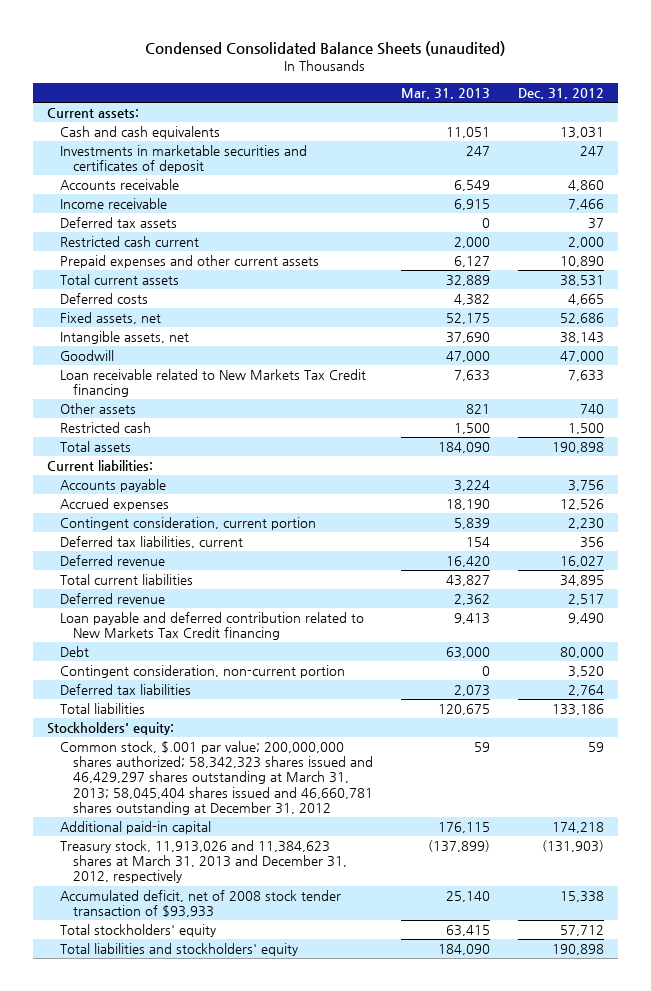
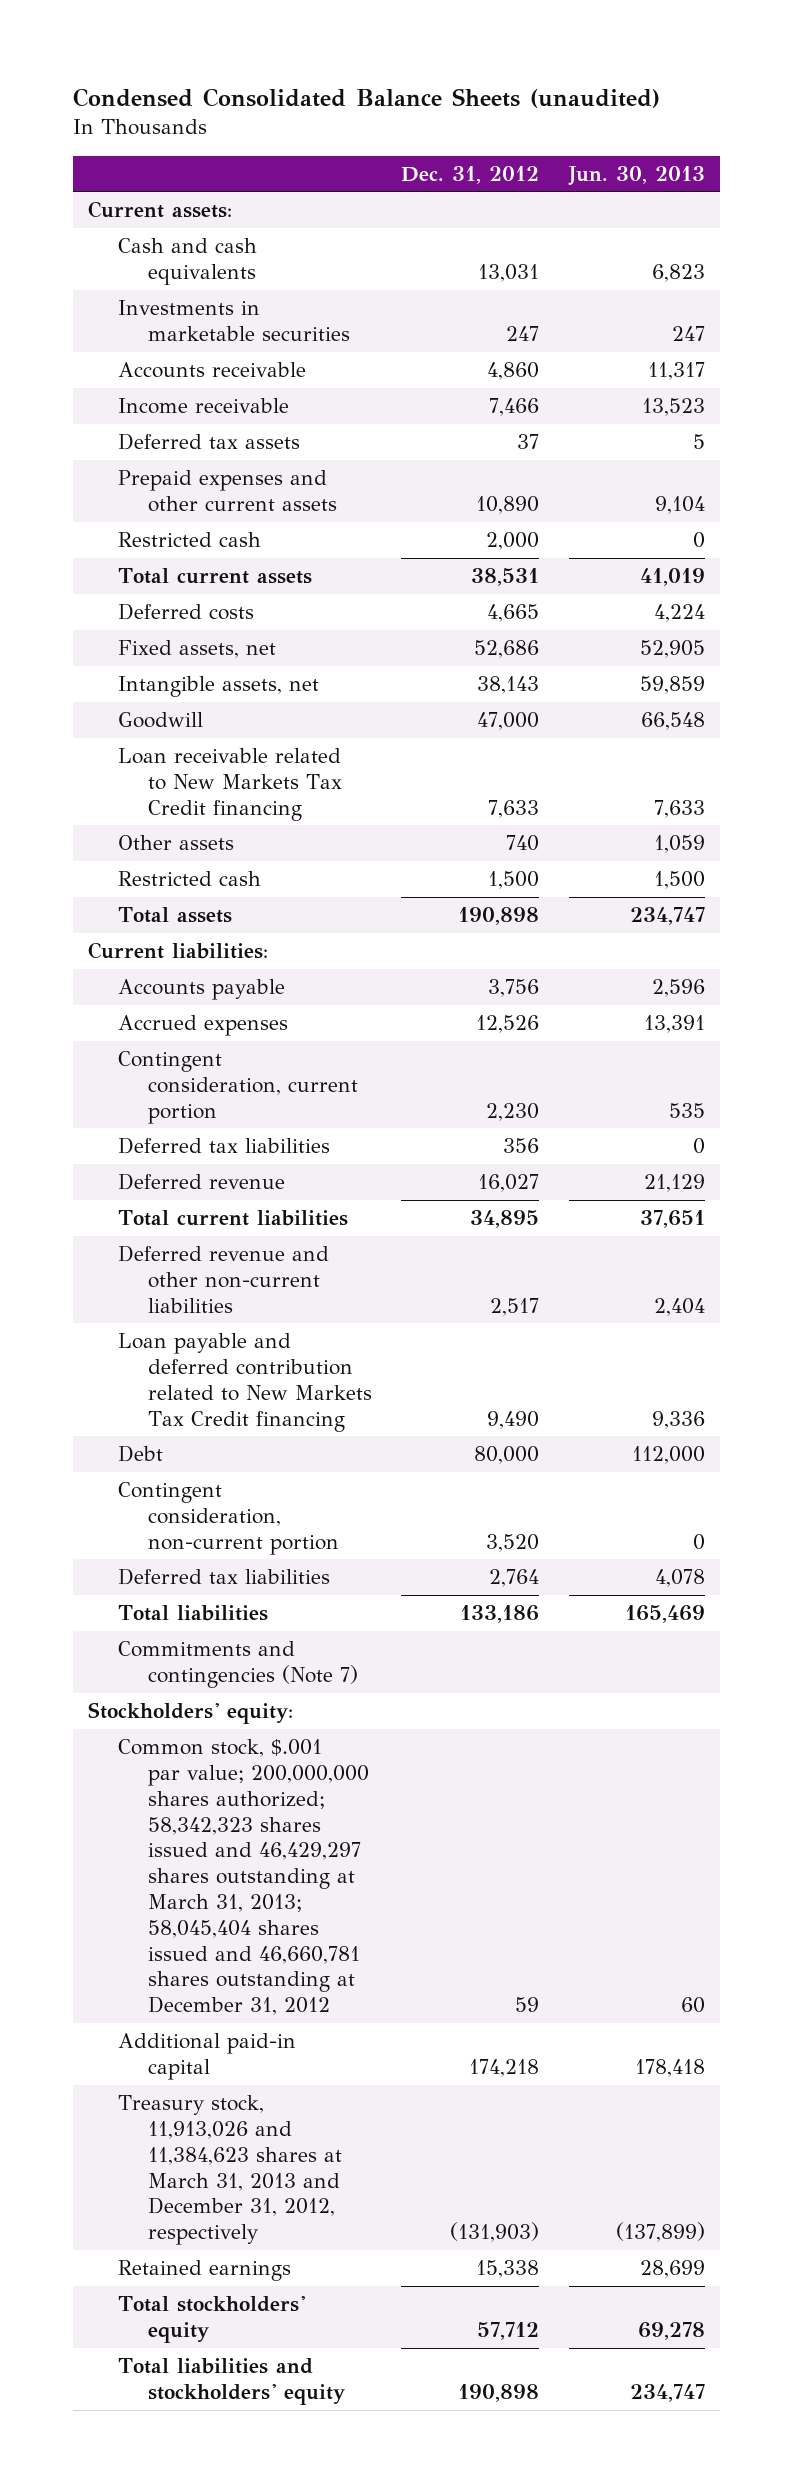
- | Mar. 31, 2013 | Dec. 31, 2012
+ | Dec. 31, 2012 | Jun. 30, 2013
- Investments in marketable securities and certificates of deposit | 247 | 247
+ Investments in marketable securities | 247 | 247
- Restricted cash current | 2,000 | 2,000
+ Restricted cash | 2,000 | 0
- Deferred tax liabilities, current | 154 | 356
+ Deferred tax liabilities | 356 | 0
- Deferred revenue | 2,362 | 2,517
+ Deferred revenue and other non-current liabilities | 2,517 | 2,404
+ Commitments and contingencies (Note 7)
- Accumulated deficit, net of 2008 stock tender transaction of $93,933 | 25,140 | 15,338
+ Retained earnings | 15,338 | 28,699

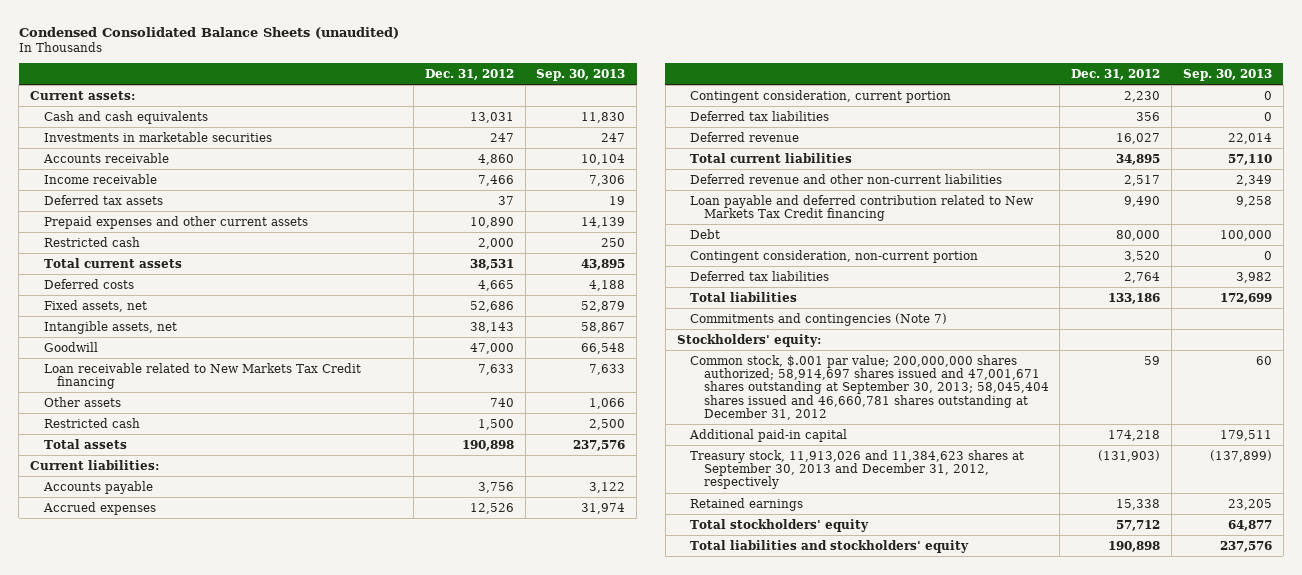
- | Dec. 31, 2012 | Jun. 30, 2013
+ | Dec. 31, 2012 | Sep. 30, 2013
- Common stock, $.001 par value; 200,000,000 shares authorized; 58,342,323 shares issued and 46,429,297 shares outstanding at March 31, 2013; 58,045,404 shares issued and 46,660,781 shares outstanding at December 31, 2012 | 59 | 60
+ Common stock, $.001 par value; 200,000,000 shares authorized; 58,914,697 shares issued and 47,001,671 shares outstanding at September 30, 2013; 58,045,404 shares issued and 46,660,781 shares outstanding at December 31, 2012 | 59 | 60
- Treasury stock, 11,913,026 and 11,384,623 shares at March 31, 2013 and December 31, 2012, respectively | (131,903) | (137,899)
+ Treasury stock, 11,913,026 and 11,384,623 shares at September 30, 2013 and December 31, 2012, respectively | (131,903) | (137,899)

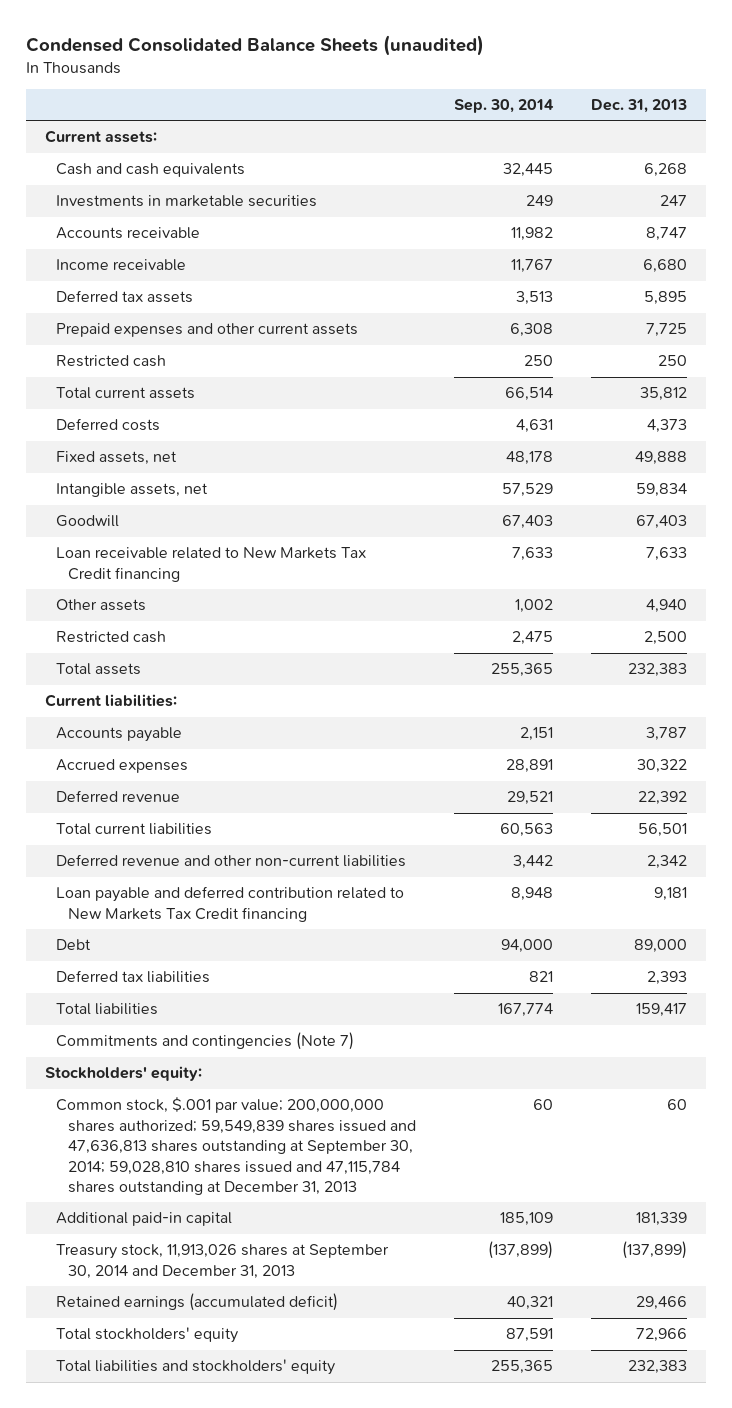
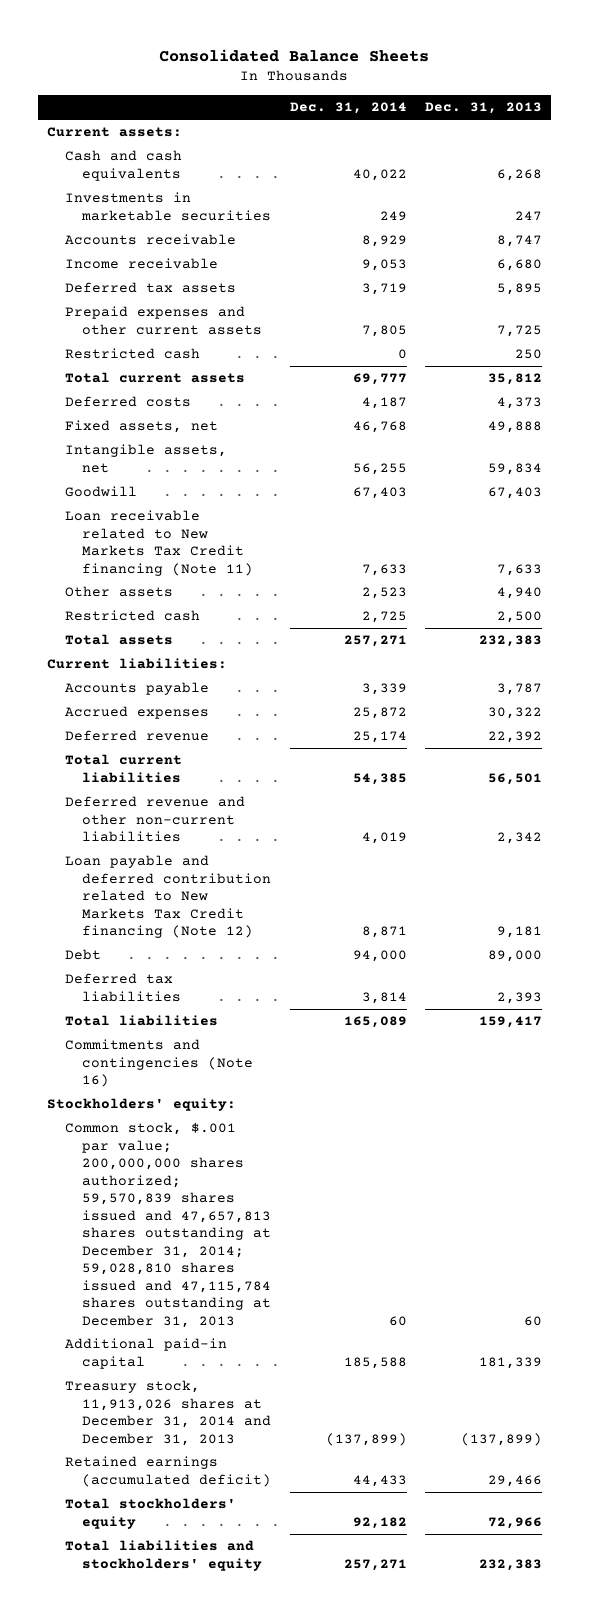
- Condensed Consolidated Balance Sheets (unaudited)
+ Consolidated Balance Sheets
- | Sep. 30, 2014 | Dec. 31, 2013
+ | Dec. 31, 2014 | Dec. 31, 2013
- Loan receivable related to New Markets Tax Credit financing | 7,633 | 7,633
+ Loan receivable related to New Markets Tax Credit financing (Note 11) | 7,633 | 7,633
- Loan payable and deferred contribution related to New Markets Tax Credit financing | 8,948 | 9,181
+ Loan payable and deferred contribution related to New Markets Tax Credit financing (Note 12) | 8,871 | 9,181
- Commitments and contingencies (Note 7)
+ Commitments and contingencies (Note 16)
- Common stock, $.001 par value; 200,000,000 shares authorized; 59,549,839 shares issued and 47,636,813 shares outstanding at September 30, 2014; 59,028,810 shares issued and 47,115,784 shares outstanding at December 31, 2013 | 60 | 60
+ Common stock, $.001 par value; 200,000,000 shares authorized; 59,570,839 shares issued and 47,657,813 shares outstanding at December 31, 2014; 59,028,810 shares issued and 47,115,784 shares outstanding at December 31, 2013 | 60 | 60
- Treasury stock, 11,913,026 shares at September 30, 2014 and December 31, 2013 | (137,899) | (137,899)
+ Treasury stock, 11,913,026 shares at December 31, 2014 and December 31, 2013 | (137,899) | (137,899)

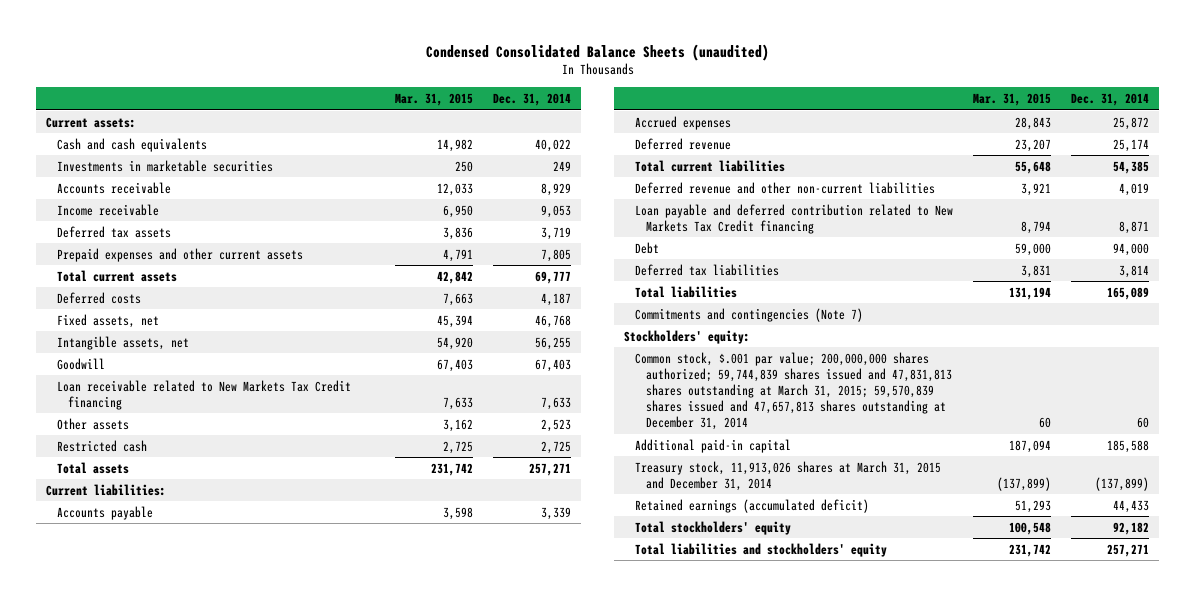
- Consolidated Balance Sheets
+ Condensed Consolidated Balance Sheets (unaudited)
- | Dec. 31, 2014 | Dec. 31, 2013
+ | Mar. 31, 2015 | Dec. 31, 2014
- Restricted cash | 0 | 250
- Loan receivable related to New Markets Tax Credit financing (Note 11) | 7,633 | 7,633
+ Loan receivable related to New Markets Tax Credit financing | 7,633 | 7,633
- Loan payable and deferred contribution related to New Markets Tax Credit financing (Note 12) | 8,871 | 9,181
+ Loan payable and deferred contribution related to New Markets Tax Credit financing | 8,794 | 8,871
- Commitments and contingencies (Note 16)
+ Commitments and contingencies (Note 7)
- Common stock, $.001 par value; 200,000,000 shares authorized; 59,570,839 shares issued and 47,657,813 shares outstanding at December 31, 2014; 59,028,810 shares issued and 47,115,784 shares outstanding at December 31, 2013 | 60 | 60
+ Common stock, $.001 par value; 200,000,000 shares authorized; 59,744,839 shares issued and 47,831,813 shares outstanding at March 31, 2015; 59,570,839 shares issued and 47,657,813 shares outstanding at December 31, 2014 | 60 | 60
- Treasury stock, 11,913,026 shares at December 31, 2014 and December 31, 2013 | (137,899) | (137,899)
+ Treasury stock, 11,913,026 shares at March 31, 2015 and December 31, 2014 | (137,899) | (137,899)

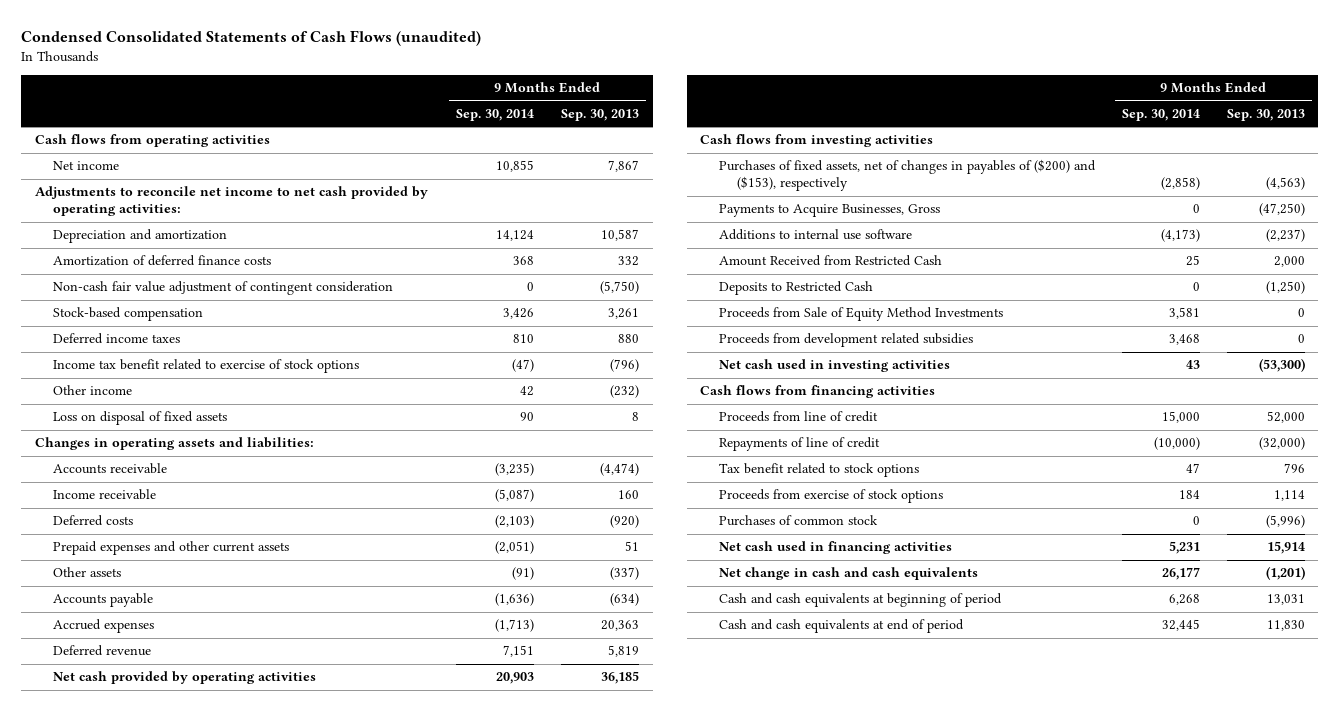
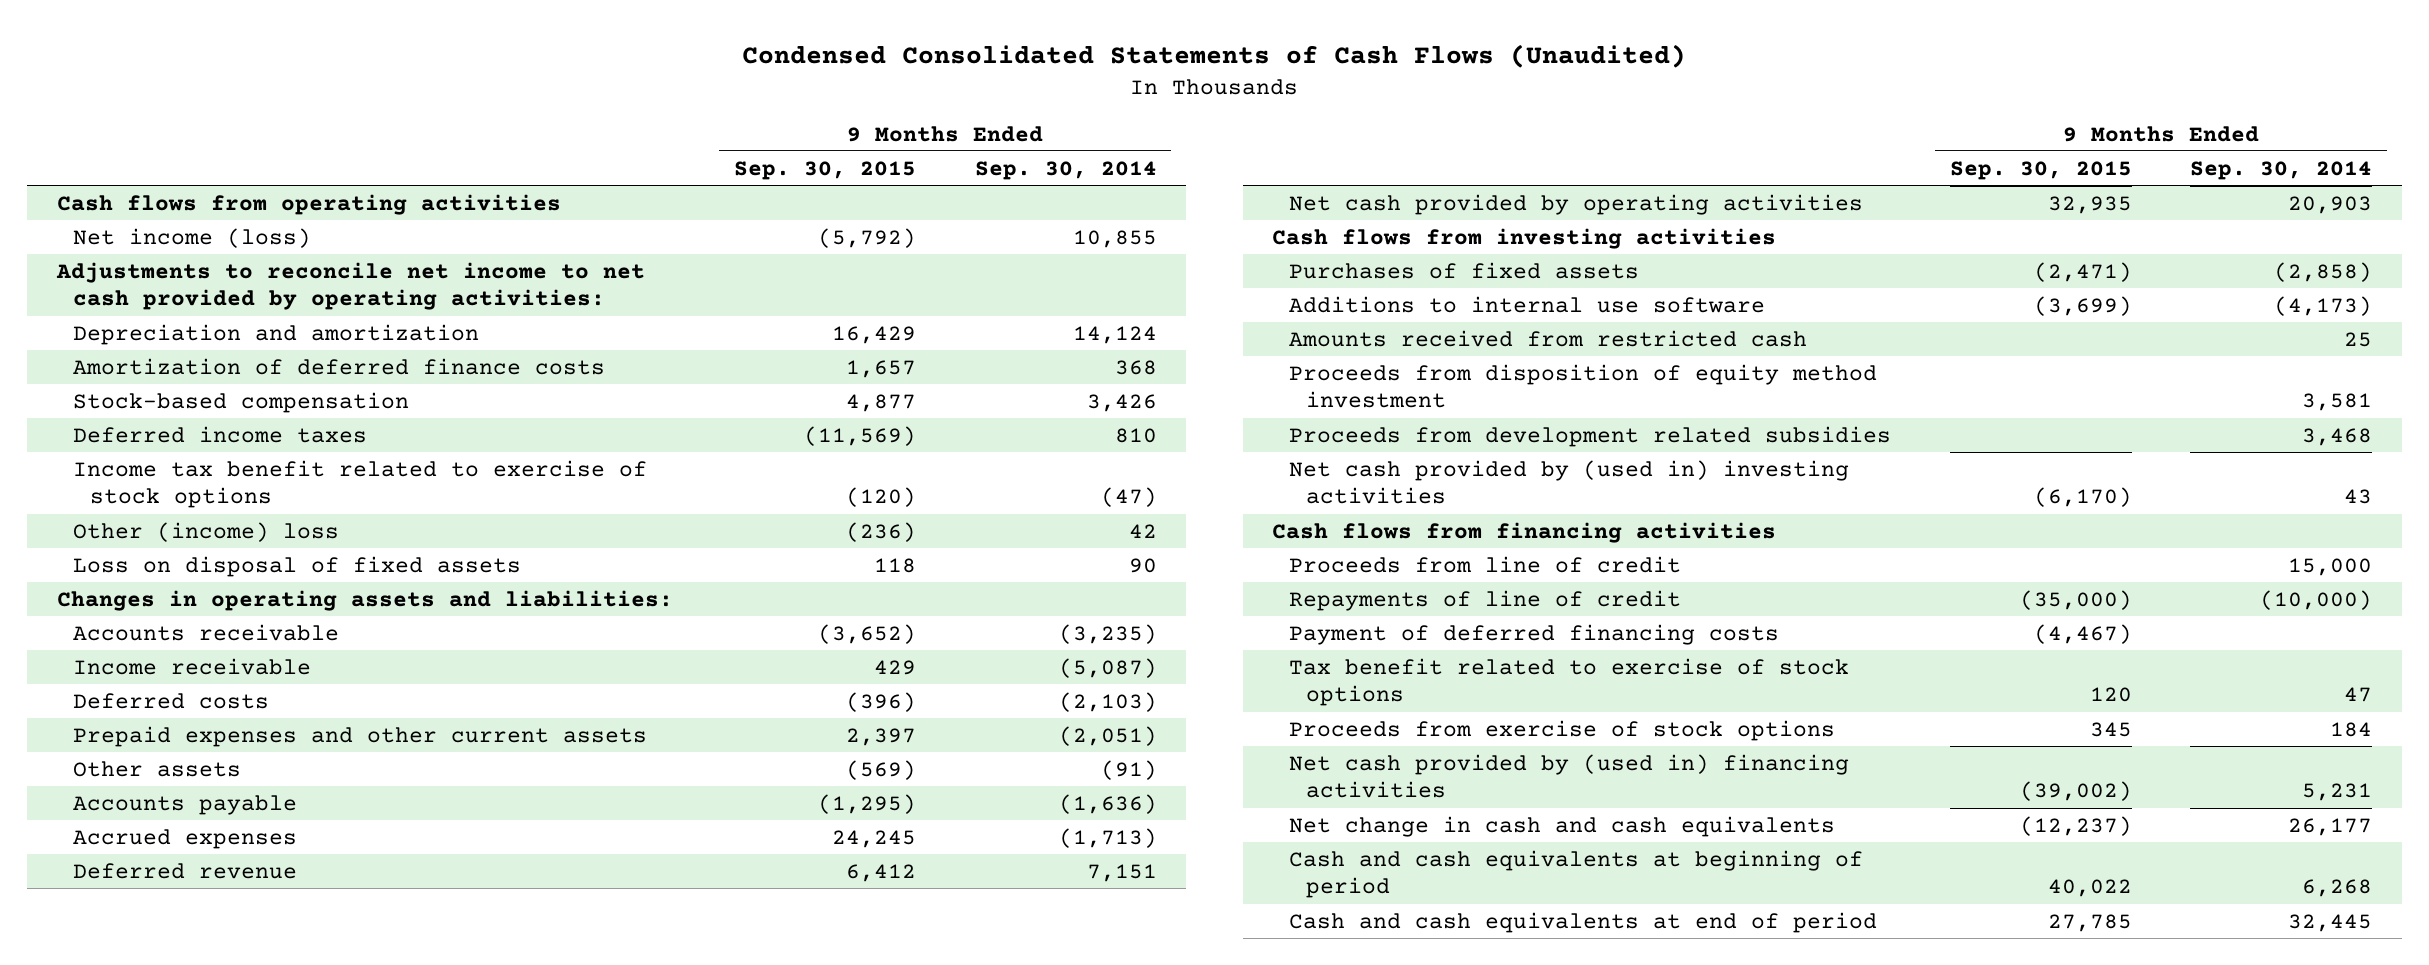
- Condensed Consolidated Statements of Cash Flows (unaudited)
+ Condensed Consolidated Statements of Cash Flows (Unaudited)
- | 9 Months Ended Sep. 30, 2014 | 9 Months Ended Sep. 30, 2013
+ | 9 Months Ended Sep. 30, 2015 | 9 Months Ended Sep. 30, 2014
- Net income | 10,855 | 7,867
+ Net income (loss) | (5,792) | 10,855
- Non-cash fair value adjustment of contingent consideration | 0 | (5,750)
- Other income | 42 | (232)
+ Other (income) loss | (236) | 42
- Purchases of fixed assets, net of changes in payables of ($200) and ($153), respectively | (2,858) | (4,563)
- Payments to Acquire Businesses, Gross | 0 | (47,250)
+ Purchases of fixed assets | (2,471) | (2,858)
- Amount Received from Restricted Cash | 25 | 2,000
- Deposits to Restricted Cash | 0 | (1,250)
- Proceeds from Sale of Equity Method Investments | 3,581 | 0
+ Amounts received from restricted cash | | 25
+ Proceeds from disposition of equity method investment | | 3,581
- Net cash used in investing activities | 43 | (53,300)
+ Net cash provided by (used in) investing activities | (6,170) | 43
- Tax benefit related to stock options | 47 | 796
+ Payment of deferred financing costs | (4,467) |
+ Tax benefit related to exercise of stock options | 120 | 47
- Purchases of common stock | 0 | (5,996)
- Net cash used in financing activities | 5,231 | 15,914
+ Net cash provided by (used in) financing activities | (39,002) | 5,231

